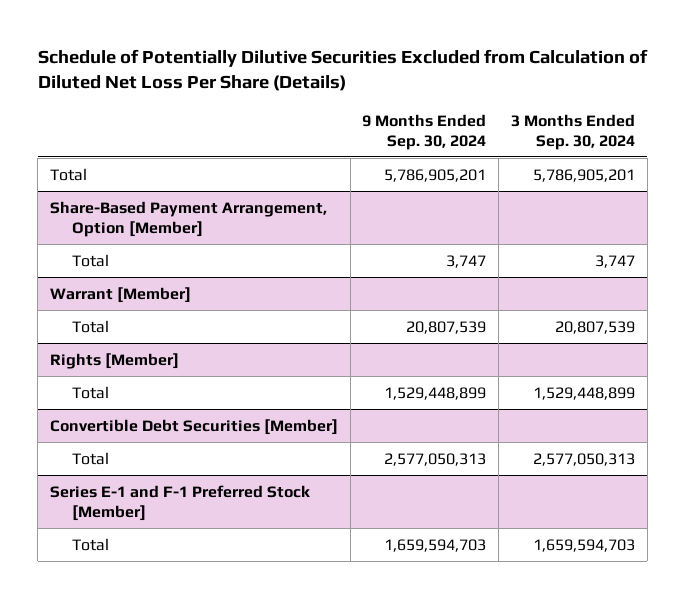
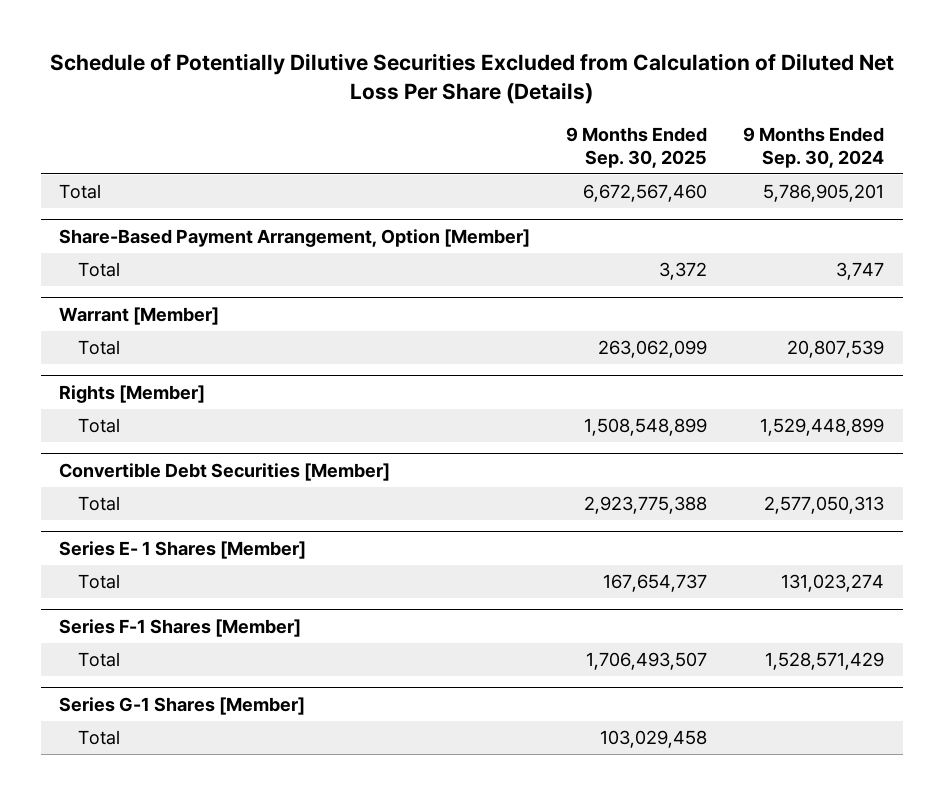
- | 9 Months Ended Sep. 30, 2024 | 3 Months Ended Sep. 30, 2024
+ | 9 Months Ended Sep. 30, 2025 | 9 Months Ended Sep. 30, 2024
- Series E-1 and F-1 Preferred Stock [Member]
- Total | 1,659,594,703 | 1,659,594,703
+ Series E- 1 Shares [Member]
+ Total | 167,654,737 | 131,023,274
+ Series F-1 Shares [Member]
+ Total | 1,706,493,507 | 1,528,571,429
+ Series G-1 Shares [Member]
+ Total | 103,029,458 |

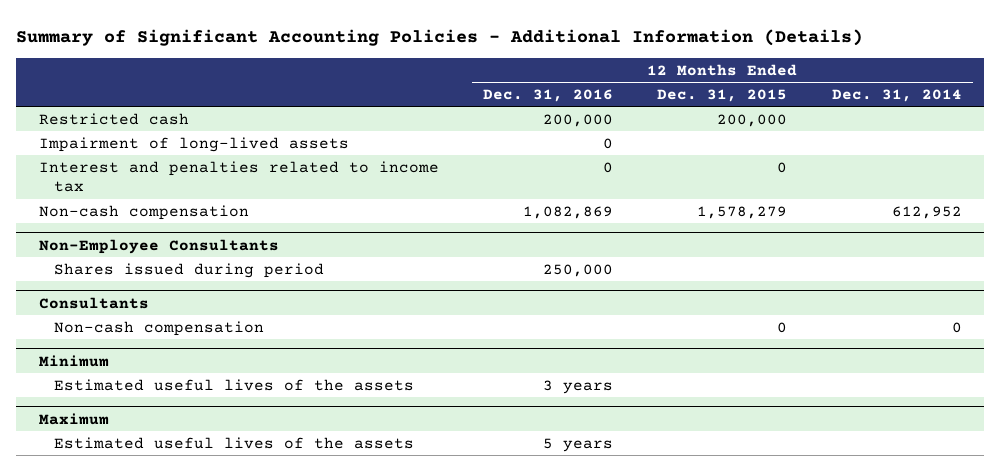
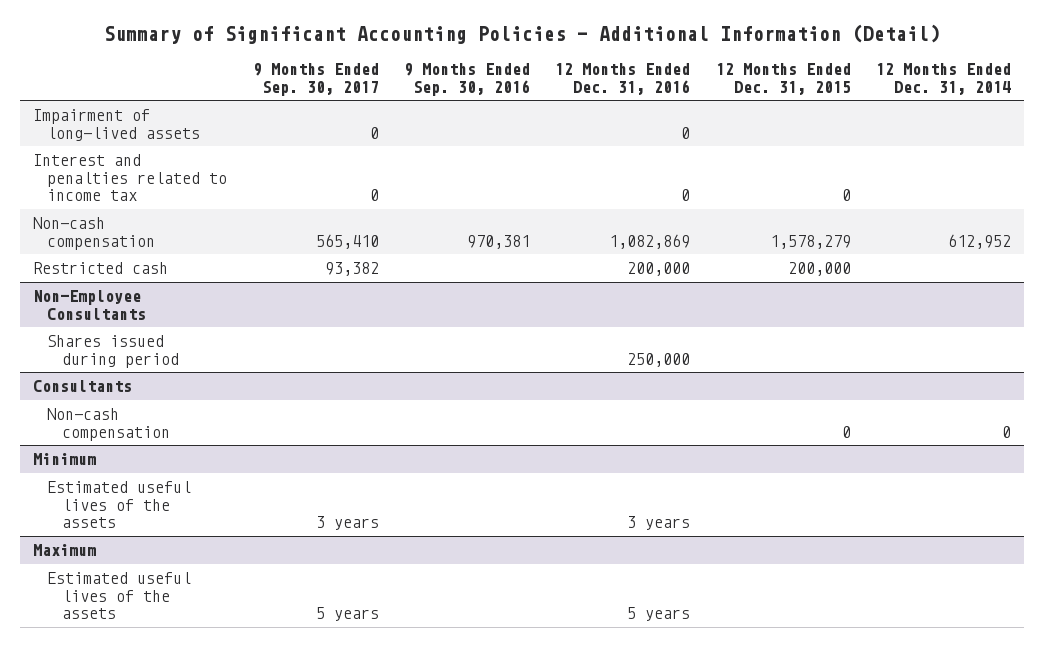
- Summary of Significant Accounting Policies - Additional Information (Details)
+ Summary of Significant Accounting Policies - Additional Information (Detail)
- | 12 Months Ended Dec. 31, 2016 | 12 Months Ended Dec. 31, 2015 | 12 Months Ended Dec. 31, 2014
+ | 9 Months Ended Sep. 30, 2017 | 9 Months Ended Sep. 30, 2016 | 12 Months Ended Dec. 31, 2016 | 12 Months Ended Dec. 31, 2015 | 12 Months Ended Dec. 31, 2014
moved down: Restricted cash | 93,382 | | 200,000 | 200,000 |

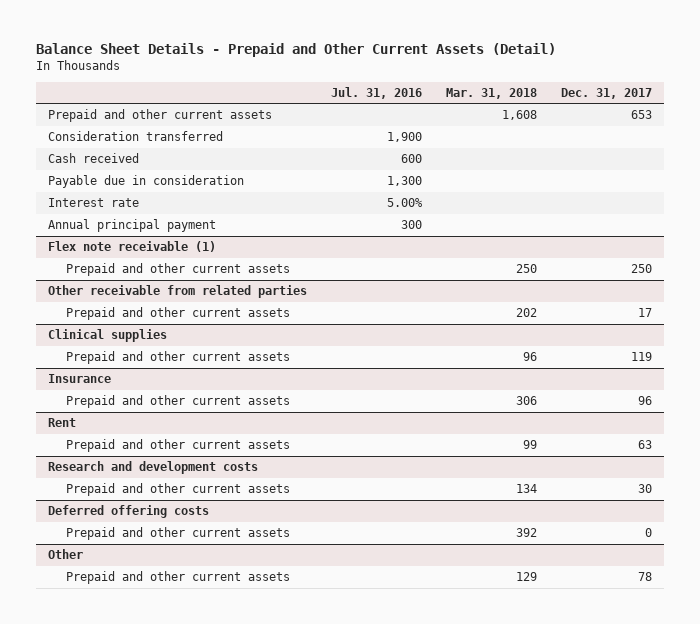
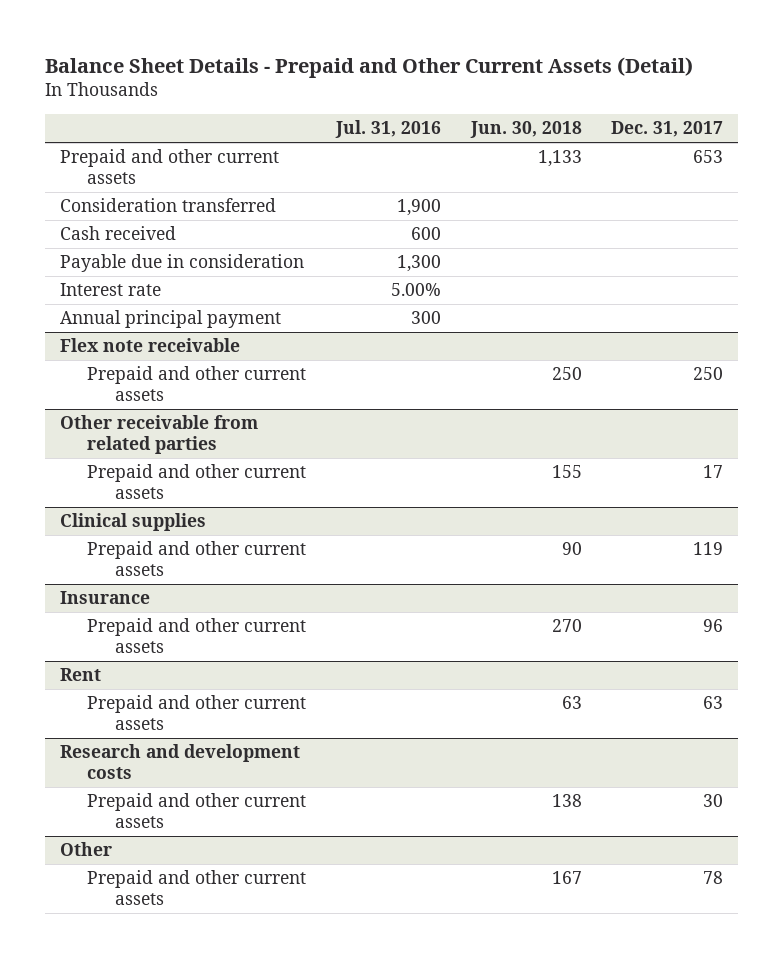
- | Jul. 31, 2016 | Mar. 31, 2018 | Dec. 31, 2017
+ | Jul. 31, 2016 | Jun. 30, 2018 | Dec. 31, 2017
- Flex note receivable (1)
+ Flex note receivable
- Deferred offering costs
- Prepaid and other current assets | | 392 | 0

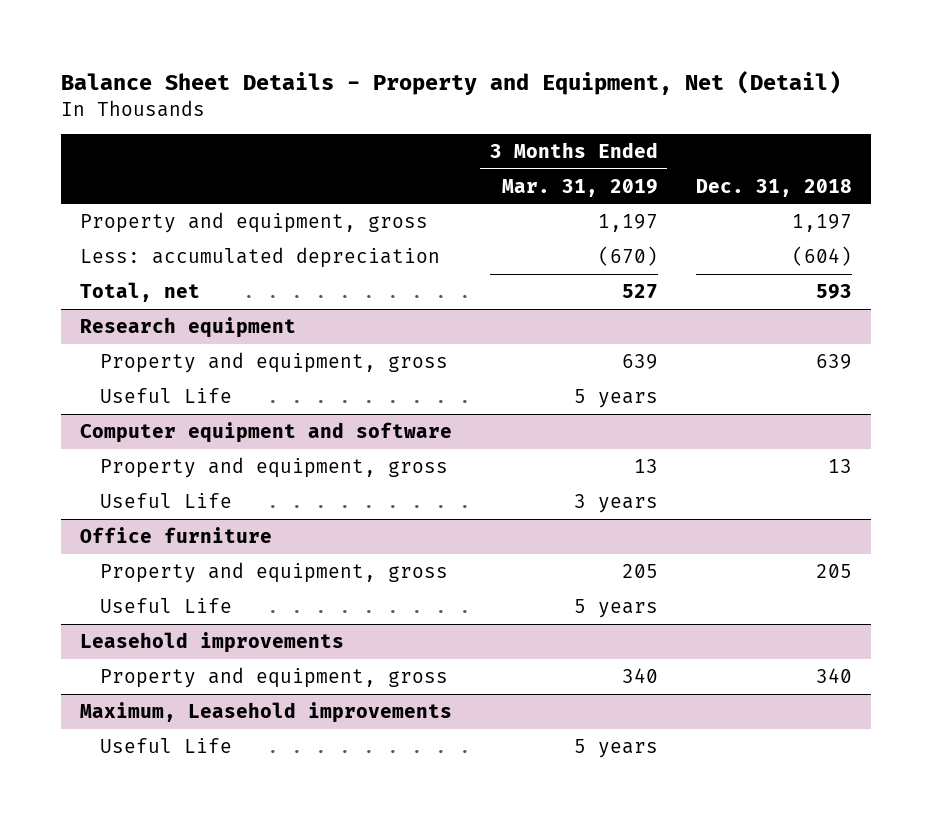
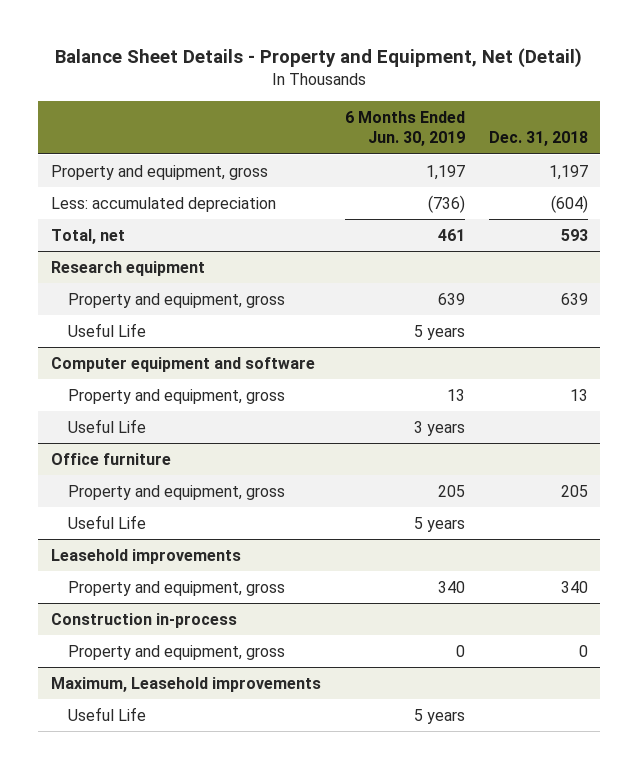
- | 3 Months Ended Mar. 31, 2019 | Dec. 31, 2018
+ | 6 Months Ended Jun. 30, 2019 | Dec. 31, 2018
+ Construction in-process
+ Property and equipment, gross | 0 | 0

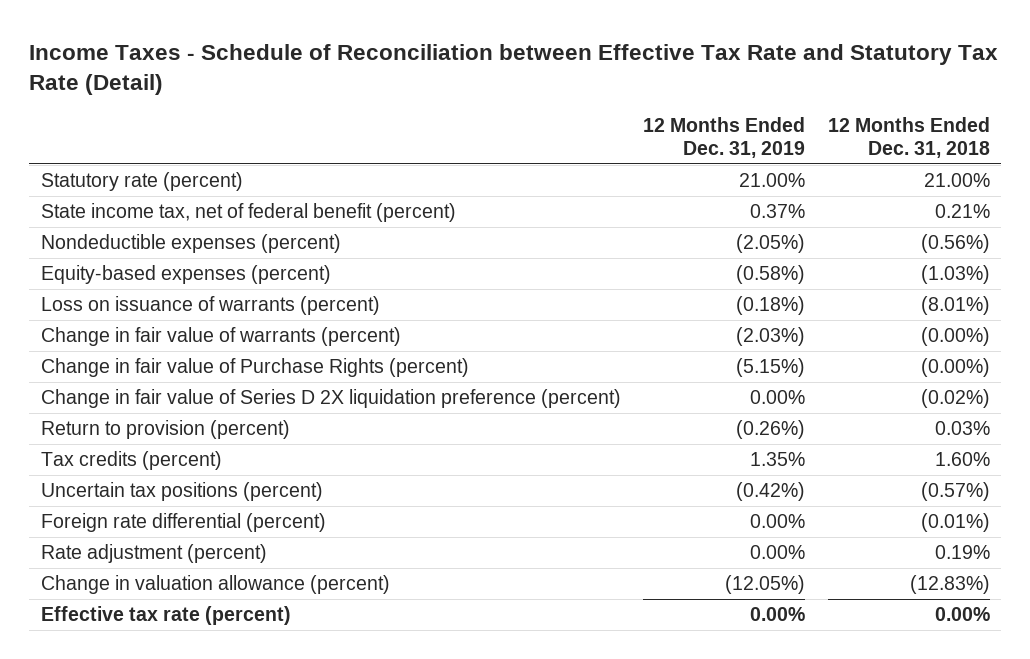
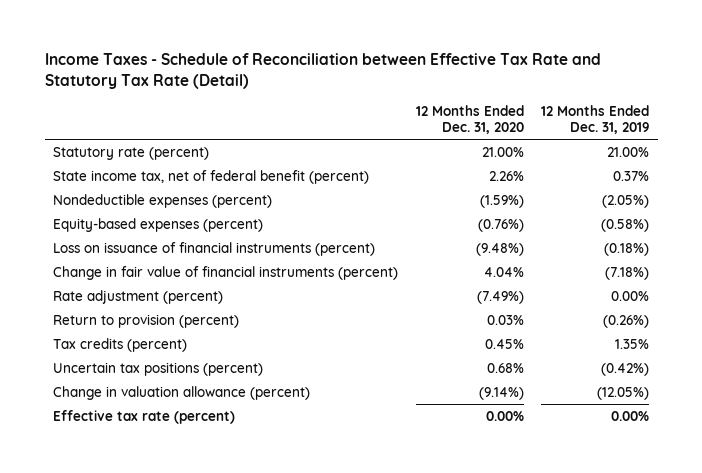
- | 12 Months Ended Dec. 31, 2019 | 12 Months Ended Dec. 31, 2018
+ | 12 Months Ended Dec. 31, 2020 | 12 Months Ended Dec. 31, 2019
- Loss on issuance of warrants (percent) | (0.18%) | (8.01%)
- Change in fair value of warrants (percent) | (2.03%) | (0.00%)
- Change in fair value of Purchase Rights (percent) | (5.15%) | (0.00%)
- Change in fair value of Series D 2X liquidation preference (percent) | 0.00% | (0.02%)
+ Loss on issuance of financial instruments (percent) | (9.48%) | (0.18%)
+ Change in fair value of financial instruments (percent) | 4.04% | (7.18%)
moved up: Rate adjustment (percent) | (7.49%) | 0.00%
- Foreign rate differential (percent) | 0.00% | (0.01%)

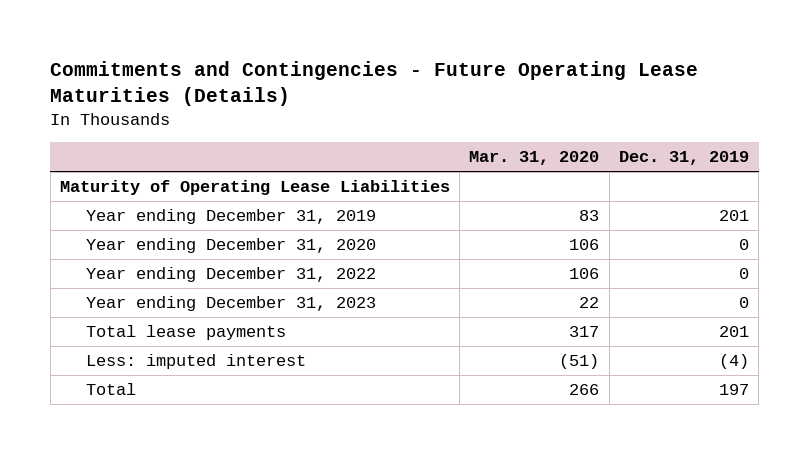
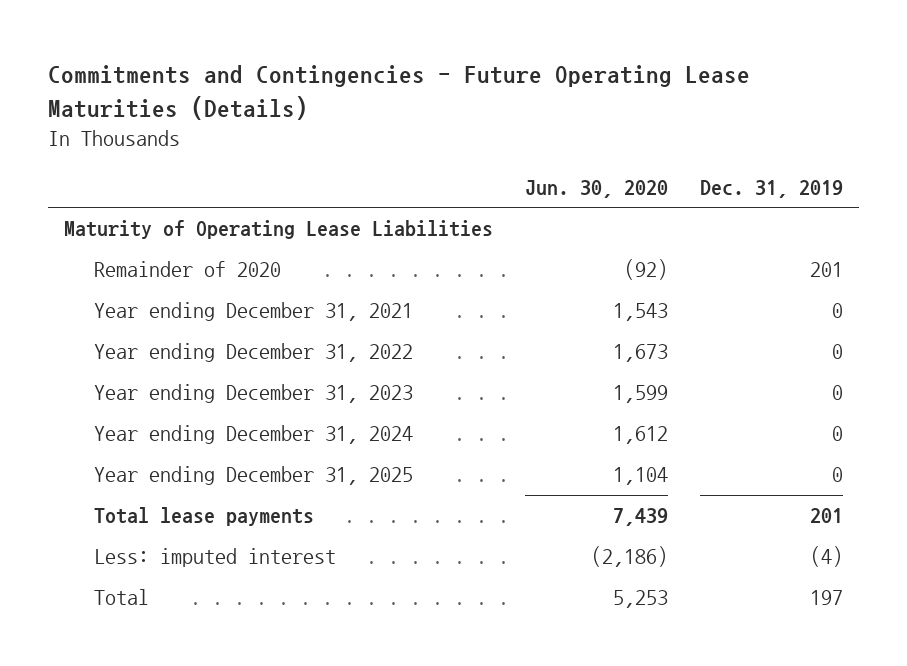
- | Mar. 31, 2020 | Dec. 31, 2019
+ | Jun. 30, 2020 | Dec. 31, 2019
- Year ending December 31, 2019 | 83 | 201
- Year ending December 31, 2020 | 106 | 0
+ Remainder of 2020 | (92) | 201
+ Year ending December 31, 2021 | 1,543 | 0
+ Year ending December 31, 2024 | 1,612 | 0
+ Year ending December 31, 2025 | 1,104 | 0

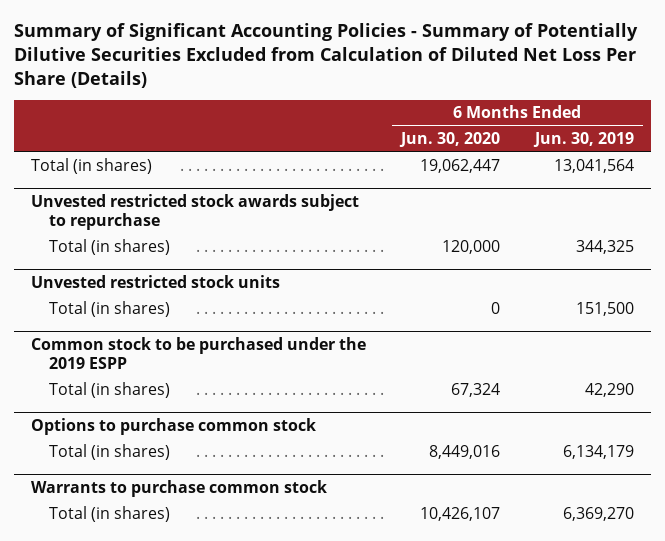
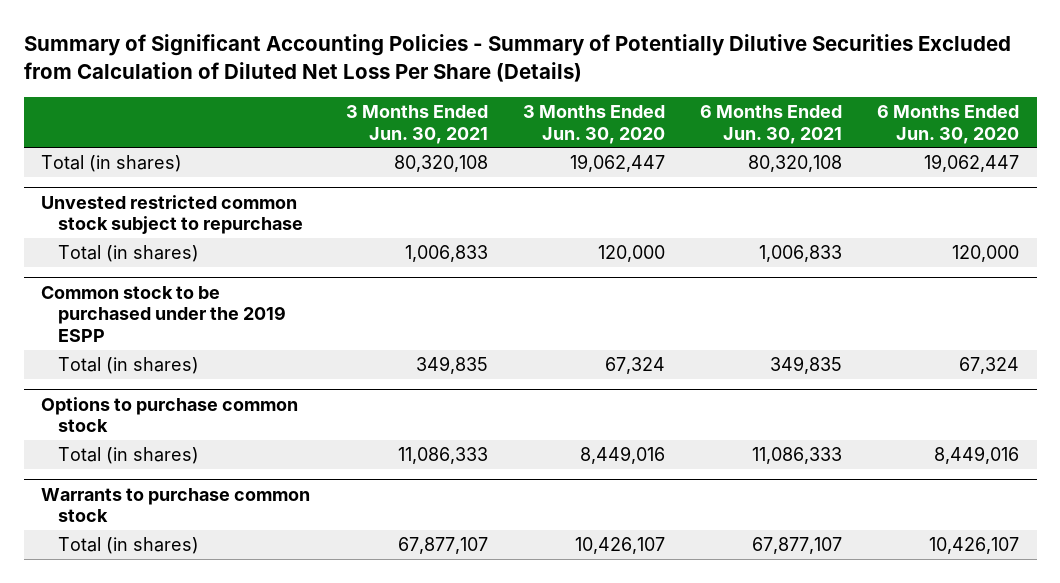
- | 6 Months Ended Jun. 30, 2020 | 6 Months Ended Jun. 30, 2019
+ | 3 Months Ended Jun. 30, 2021 | 3 Months Ended Jun. 30, 2020 | 6 Months Ended Jun. 30, 2021 | 6 Months Ended Jun. 30, 2020
- Unvested restricted stock awards subject to repurchase
+ Unvested restricted common stock subject to repurchase
- Unvested restricted stock units
- Total (in shares) | 0 | 151,500

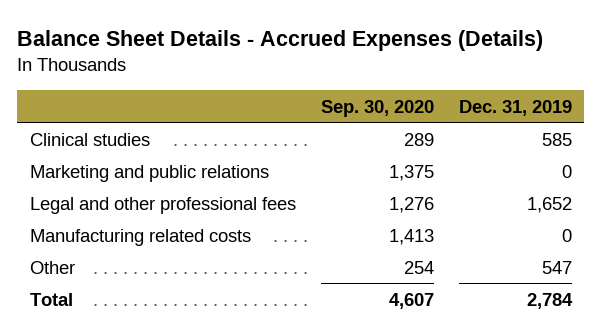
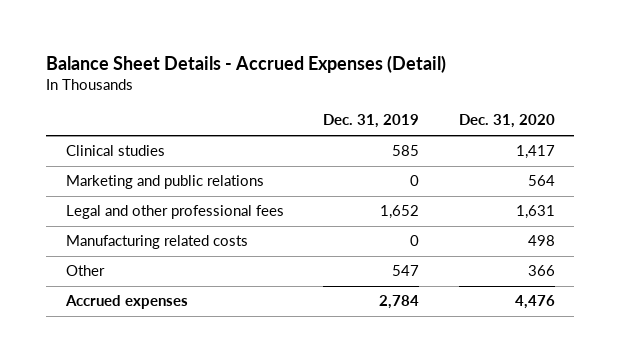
- Balance Sheet Details - Accrued Expenses (Details)
+ Balance Sheet Details - Accrued Expenses (Detail)
- | Sep. 30, 2020 | Dec. 31, 2019
+ | Dec. 31, 2019 | Dec. 31, 2020
- Total | 4,607 | 2,784
+ Accrued expenses | 2,784 | 4,476

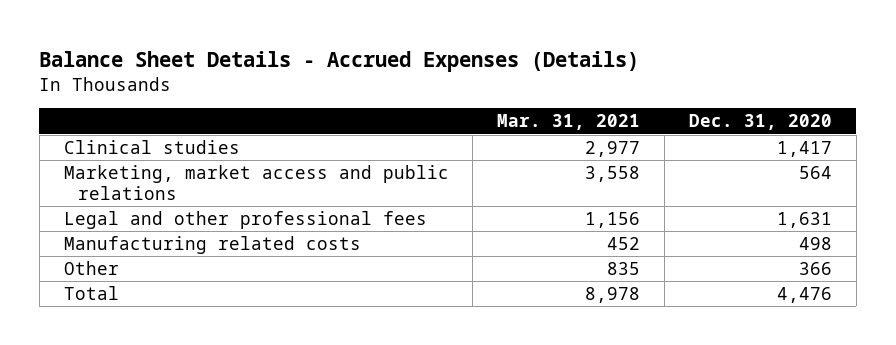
- Balance Sheet Details - Accrued Expenses (Detail)
+ Balance Sheet Details - Accrued Expenses (Details)
- | Dec. 31, 2019 | Dec. 31, 2020
+ | Mar. 31, 2021 | Dec. 31, 2020
- Marketing and public relations | 0 | 564
+ Marketing, market access and public relations | 3,558 | 564
- Accrued expenses | 2,784 | 4,476
+ Total | 8,978 | 4,476

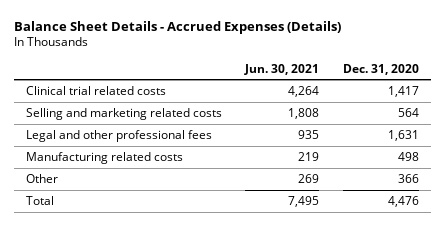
- | Mar. 31, 2021 | Dec. 31, 2020
+ | Jun. 30, 2021 | Dec. 31, 2020
- Clinical studies | 2,977 | 1,417
- Marketing, market access and public relations | 3,558 | 564
+ Clinical trial related costs | 4,264 | 1,417
+ Selling and marketing related costs | 1,808 | 564

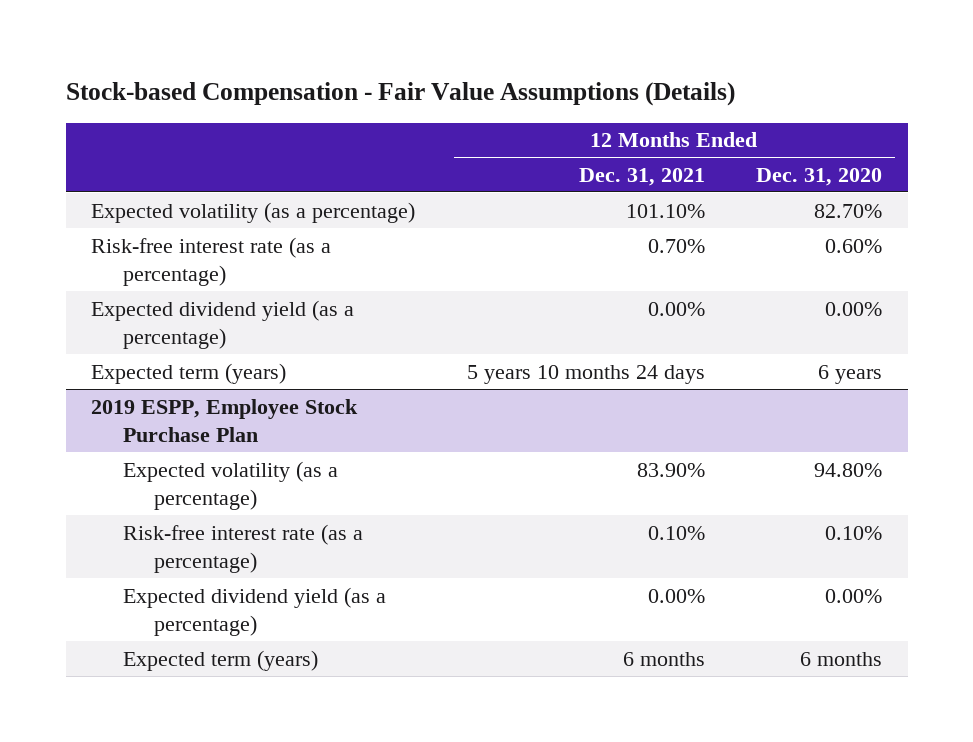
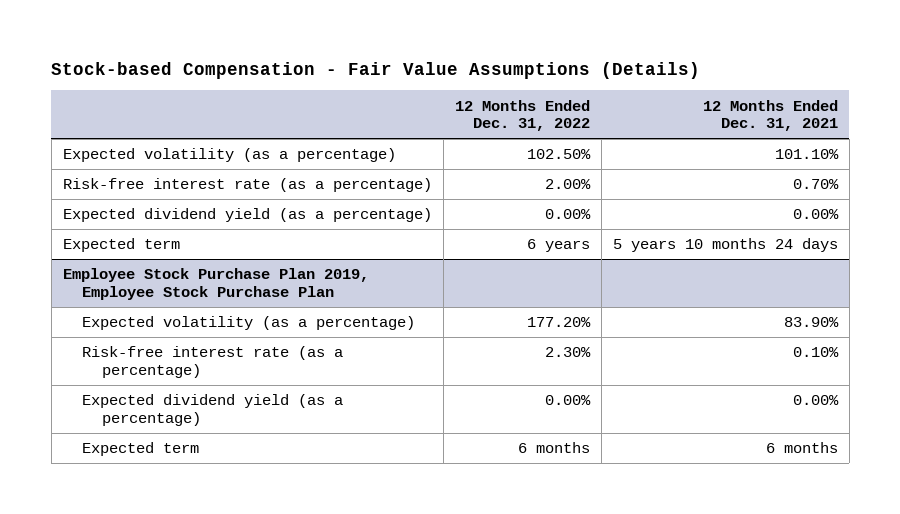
- | 12 Months Ended Dec. 31, 2021 | 12 Months Ended Dec. 31, 2020
+ | 12 Months Ended Dec. 31, 2022 | 12 Months Ended Dec. 31, 2021
- Expected term (years) | 5 years 10 months 24 days | 6 years
- 2019 ESPP, Employee Stock Purchase Plan
+ Expected term | 6 years | 5 years 10 months 24 days
+ Employee Stock Purchase Plan 2019, Employee Stock Purchase Plan
- Expected term (years) | 6 months | 6 months
+ Expected term | 6 months | 6 months

